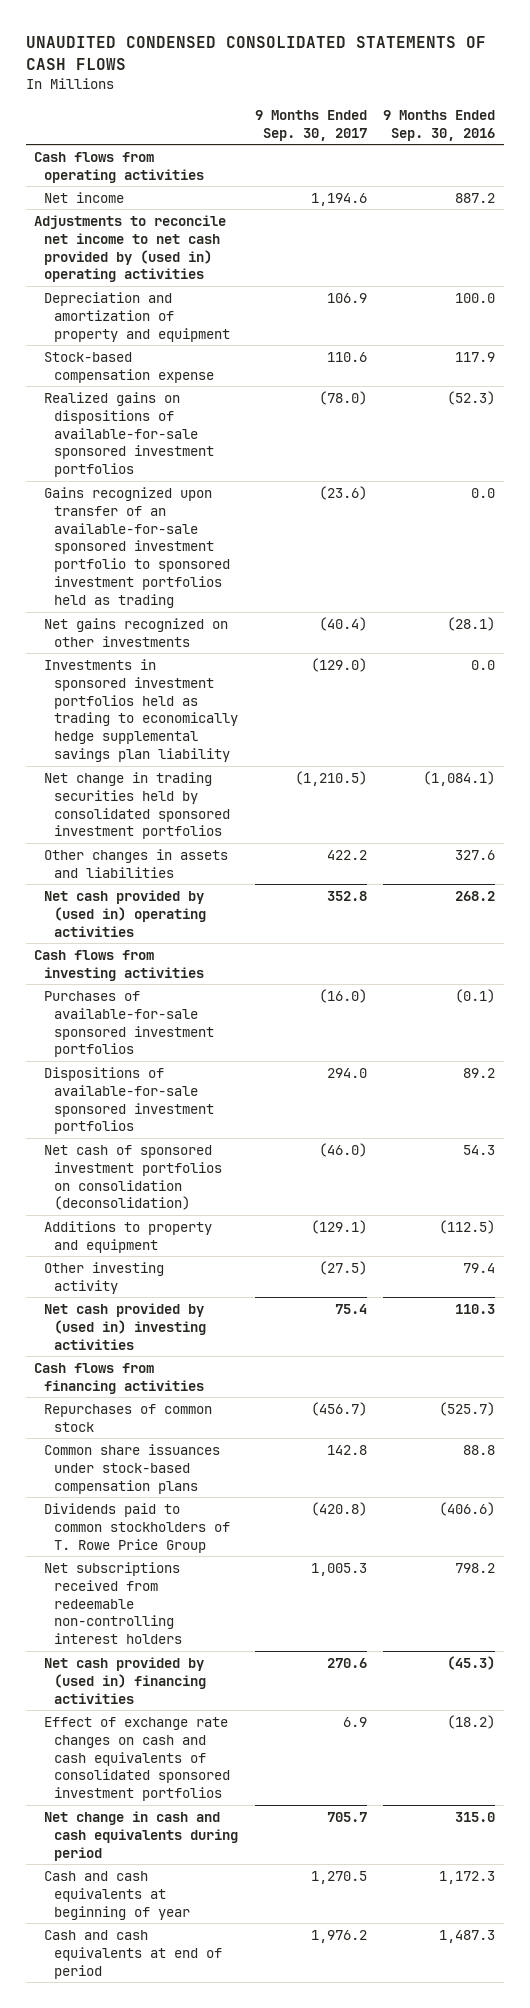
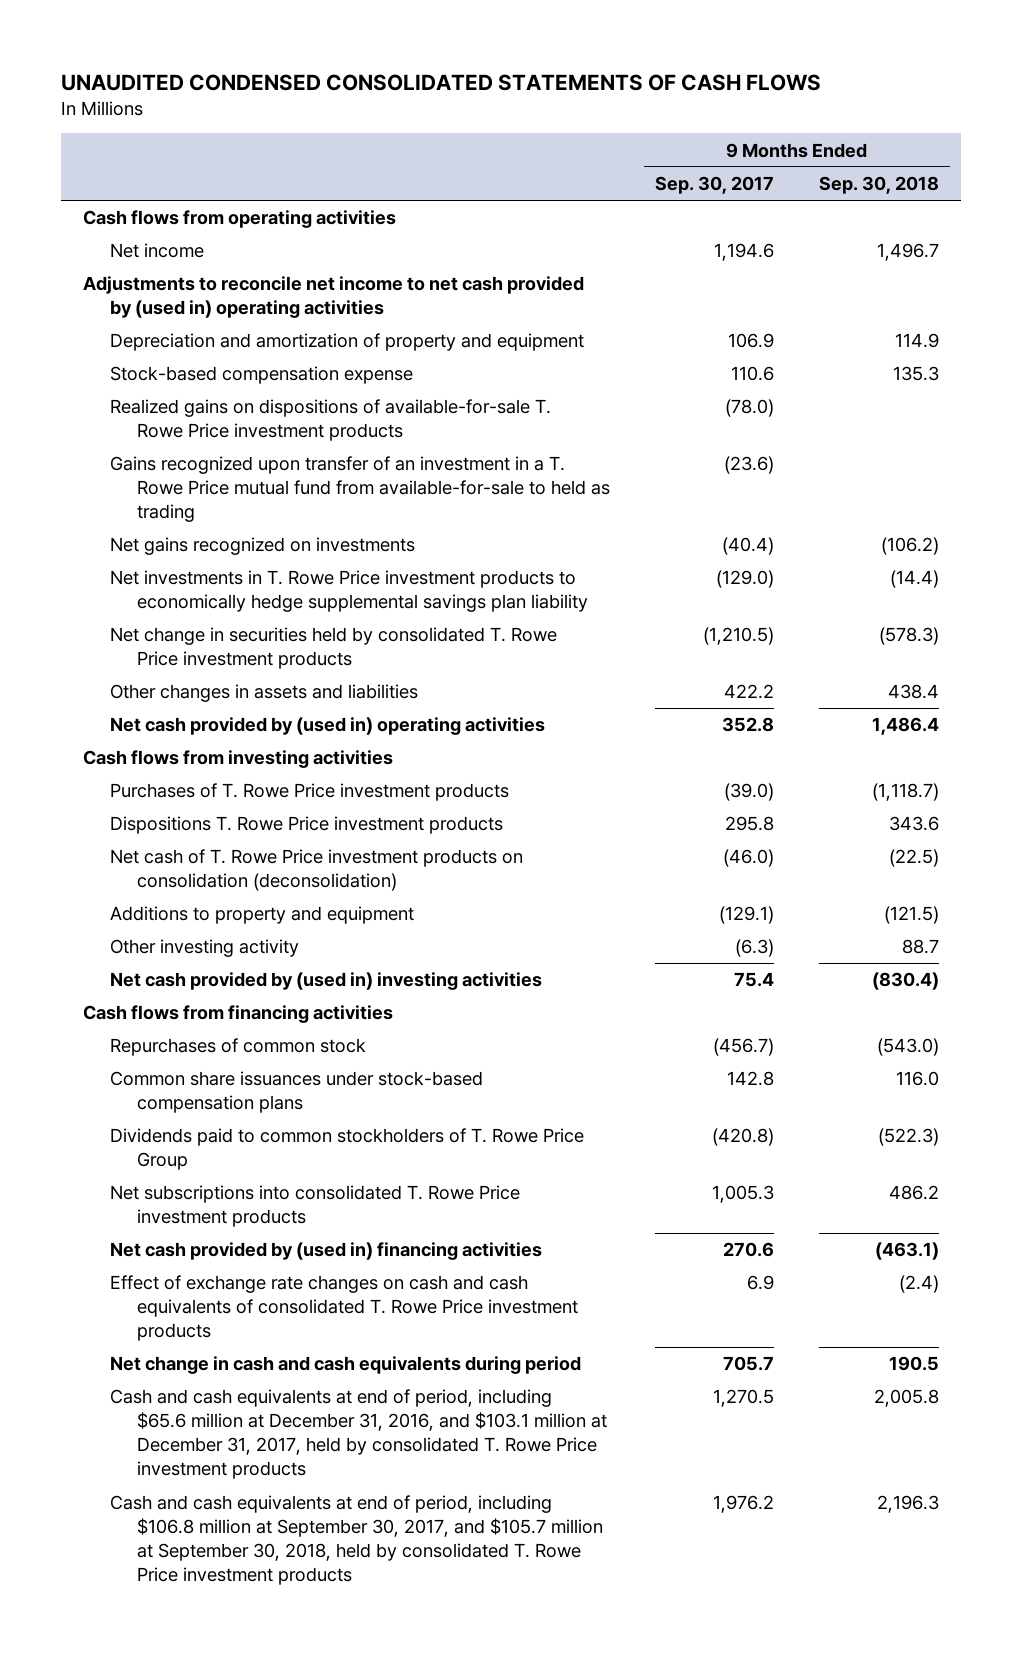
- | 9 Months Ended Sep. 30, 2017 | 9 Months Ended Sep. 30, 2016
+ | 9 Months Ended Sep. 30, 2017 | 9 Months Ended Sep. 30, 2018
- Realized gains on dispositions of available-for-sale sponsored investment portfolios | (78.0) | (52.3)
- Gains recognized upon transfer of an available-for-sale sponsored investment portfolio to sponsored investment portfolios held as trading | (23.6) | 0.0
- Net gains recognized on other investments | (40.4) | (28.1)
- Investments in sponsored investment portfolios held as trading to economically hedge supplemental savings plan liability | (129.0) | 0.0
- Net change in trading securities held by consolidated sponsored investment portfolios | (1,210.5) | (1,084.1)
+ Realized gains on dispositions of available-for-sale T. Rowe Price investment products | (78.0) |
+ Gains recognized upon transfer of an investment in a T. Rowe Price mutual fund from available-for-sale to held as trading | (23.6) |
+ Net gains recognized on investments | (40.4) | (106.2)
+ Net investments in T. Rowe Price investment products to economically hedge supplemental savings plan liability | (129.0) | (14.4)
+ Net change in securities held by consolidated T. Rowe Price investment products | (1,210.5) | (578.3)
- Purchases of available-for-sale sponsored investment portfolios | (16.0) | (0.1)
- Dispositions of available-for-sale sponsored investment portfolios | 294.0 | 89.2
- Net cash of sponsored investment portfolios on consolidation (deconsolidation) | (46.0) | 54.3
+ Purchases of T. Rowe Price investment products | (39.0) | (1,118.7)
+ Dispositions T. Rowe Price investment products | 295.8 | 343.6
+ Net cash of T. Rowe Price investment products on consolidation (deconsolidation) | (46.0) | (22.5)
- Other investing activity | (27.5) | 79.4
+ Other investing activity | (6.3) | 88.7
- Net subscriptions received from redeemable non-controlling interest holders | 1,005.3 | 798.2
+ Net subscriptions into consolidated T. Rowe Price investment products | 1,005.3 | 486.2
- Effect of exchange rate changes on cash and cash equivalents of consolidated sponsored investment portfolios | 6.9 | (18.2)
+ Effect of exchange rate changes on cash and cash equivalents of consolidated T. Rowe Price investment products | 6.9 | (2.4)
- Cash and cash equivalents at beginning of year | 1,270.5 | 1,172.3
- Cash and cash equivalents at end of period | 1,976.2 | 1,487.3
+ Cash and cash equivalents at end of period, including $65.6 million at December 31, 2016, and $103.1 million at December 31, 2017, held by consolidated T. Rowe Price investment products | 1,270.5 | 2,005.8
+ Cash and cash equivalents at end of period, including $106.8 million at September 30, 2017, and $105.7 million at September 30, 2018, held by consolidated T. Rowe Price investment products | 1,976.2 | 2,196.3

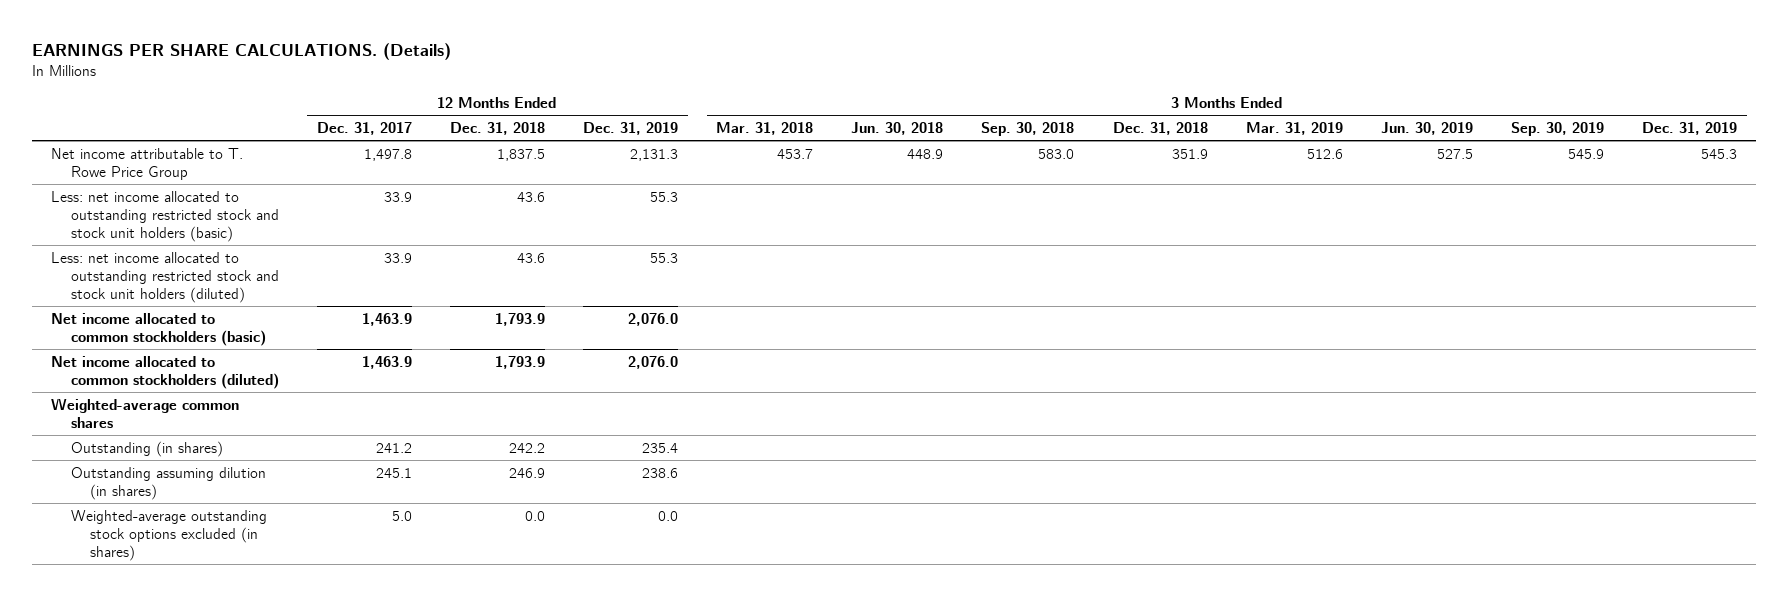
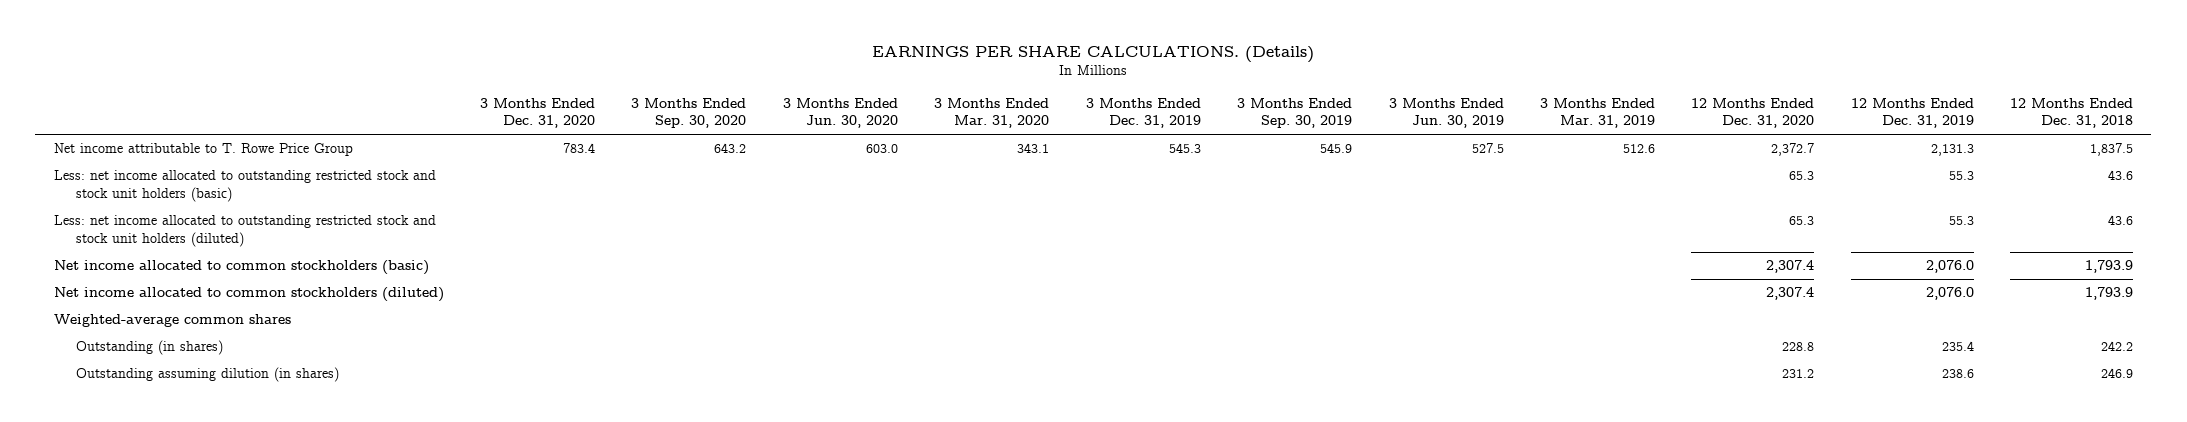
- | 12 Months Ended Dec. 31, 2017 | 12 Months Ended Dec. 31, 2018 | 12 Months Ended Dec. 31, 2019 | 3 Months Ended Mar. 31, 2018 | 3 Months Ended Jun. 30, 2018 | 3 Months Ended Sep. 30, 2018 | 3 Months Ended Dec. 31, 2018 | 3 Months Ended Mar. 31, 2019 | 3 Months Ended Jun. 30, 2019 | 3 Months Ended Sep. 30, 2019 | 3 Months Ended Dec. 31, 2019
+ | 3 Months Ended Dec. 31, 2020 | 3 Months Ended Sep. 30, 2020 | 3 Months Ended Jun. 30, 2020 | 3 Months Ended Mar. 31, 2020 | 3 Months Ended Dec. 31, 2019 | 3 Months Ended Sep. 30, 2019 | 3 Months Ended Jun. 30, 2019 | 3 Months Ended Mar. 31, 2019 | 12 Months Ended Dec. 31, 2020 | 12 Months Ended Dec. 31, 2019 | 12 Months Ended Dec. 31, 2018
- Weighted-average outstanding stock options excluded (in shares) | 5.0 | 0.0 | 0.0 | | | | | | | |

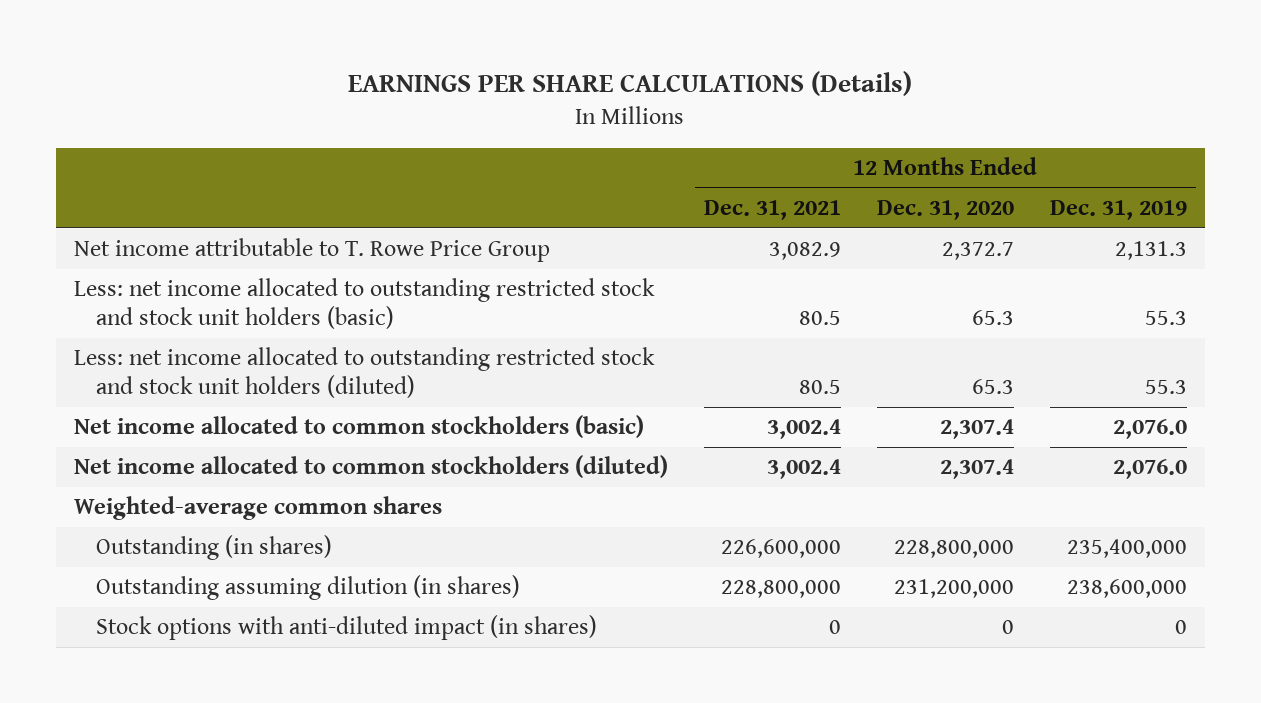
- EARNINGS PER SHARE CALCULATIONS. (Details)
+ EARNINGS PER SHARE CALCULATIONS (Details)
- | 3 Months Ended Dec. 31, 2020 | 3 Months Ended Sep. 30, 2020 | 3 Months Ended Jun. 30, 2020 | 3 Months Ended Mar. 31, 2020 | 3 Months Ended Dec. 31, 2019 | 3 Months Ended Sep. 30, 2019 | 3 Months Ended Jun. 30, 2019 | 3 Months Ended Mar. 31, 2019 | 12 Months Ended Dec. 31, 2020 | 12 Months Ended Dec. 31, 2019 | 12 Months Ended Dec. 31, 2018
+ | 12 Months Ended Dec. 31, 2021 | 12 Months Ended Dec. 31, 2020 | 12 Months Ended Dec. 31, 2019
- Outstanding (in shares) | | | | | | | | | 228.8 | 235.4 | 242.2
- Outstanding assuming dilution (in shares) | | | | | | | | | 231.2 | 238.6 | 246.9
+ Outstanding (in shares) | 226,600,000 | 228,800,000 | 235,400,000
+ Outstanding assuming dilution (in shares) | 228,800,000 | 231,200,000 | 238,600,000
+ Stock options with anti-diluted impact (in shares) | 0 | 0 | 0

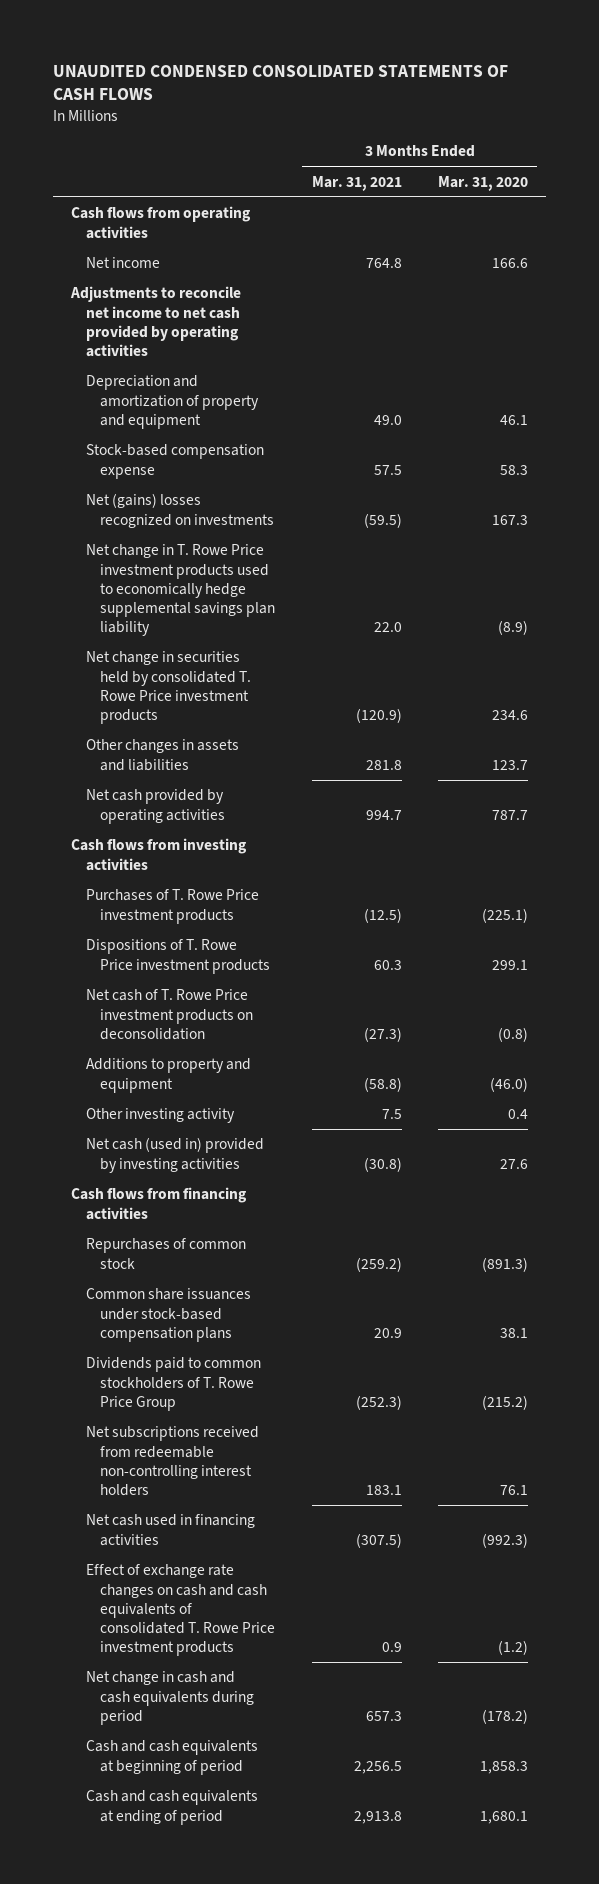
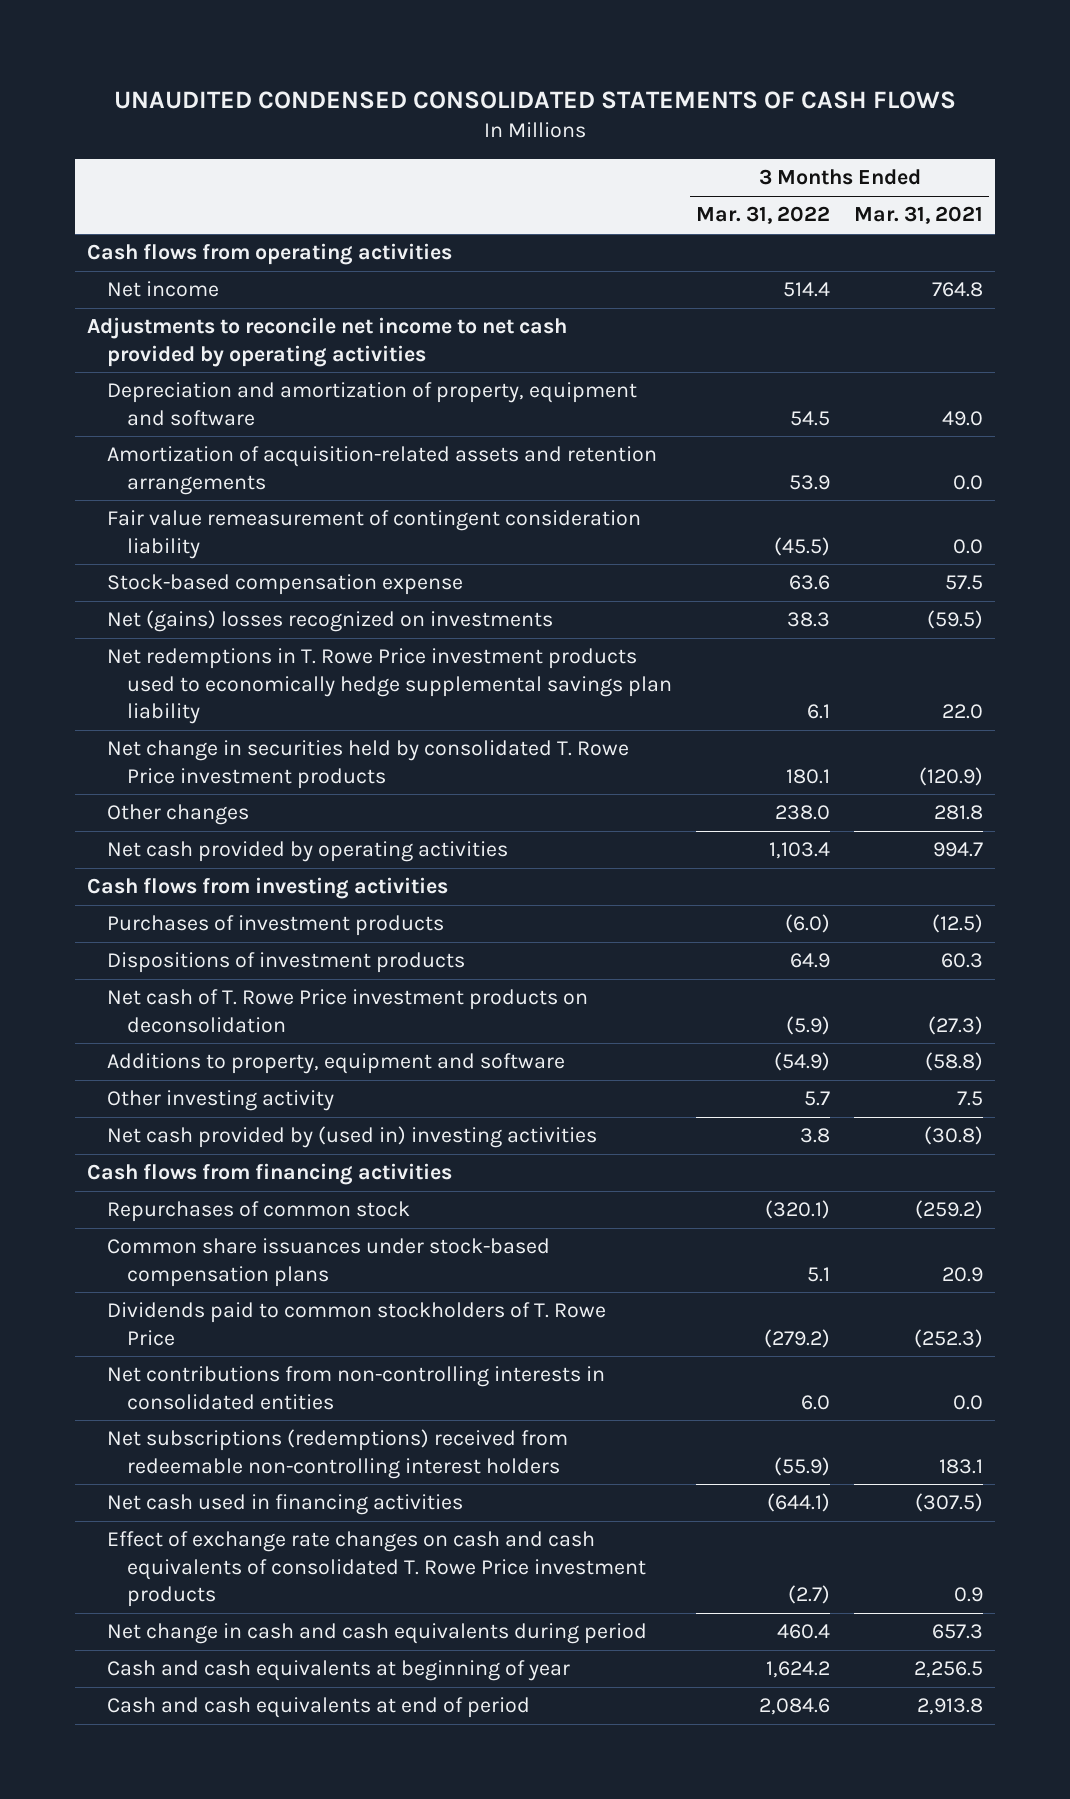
- | 3 Months Ended Mar. 31, 2021 | 3 Months Ended Mar. 31, 2020
+ | 3 Months Ended Mar. 31, 2022 | 3 Months Ended Mar. 31, 2021
- Depreciation and amortization of property and equipment | 49.0 | 46.1
+ Depreciation and amortization of property, equipment and software | 54.5 | 49.0
+ Amortization of acquisition-related assets and retention arrangements | 53.9 | 0.0
+ Fair value remeasurement of contingent consideration liability | (45.5) | 0.0
- Net change in T. Rowe Price investment products used to economically hedge supplemental savings plan liability | 22.0 | (8.9)
+ Net redemptions in T. Rowe Price investment products used to economically hedge supplemental savings plan liability | 6.1 | 22.0
- Other changes in assets and liabilities | 281.8 | 123.7
+ Other changes | 238.0 | 281.8
- Purchases of T. Rowe Price investment products | (12.5) | (225.1)
- Dispositions of T. Rowe Price investment products | 60.3 | 299.1
+ Purchases of investment products | (6.0) | (12.5)
+ Dispositions of investment products | 64.9 | 60.3
- Additions to property and equipment | (58.8) | (46.0)
+ Additions to property, equipment and software | (54.9) | (58.8)
- Net cash (used in) provided by investing activities | (30.8) | 27.6
+ Net cash provided by (used in) investing activities | 3.8 | (30.8)
- Dividends paid to common stockholders of T. Rowe Price Group | (252.3) | (215.2)
- Net subscriptions received from redeemable non-controlling interest holders | 183.1 | 76.1
+ Dividends paid to common stockholders of T. Rowe Price | (279.2) | (252.3)
+ Net contributions from non-controlling interests in consolidated entities | 6.0 | 0.0
+ Net subscriptions (redemptions) received from redeemable non-controlling interest holders | (55.9) | 183.1
- Cash and cash equivalents at beginning of period | 2,256.5 | 1,858.3
- Cash and cash equivalents at ending of period | 2,913.8 | 1,680.1
+ Cash and cash equivalents at beginning of year | 1,624.2 | 2,256.5
+ Cash and cash equivalents at end of period | 2,084.6 | 2,913.8

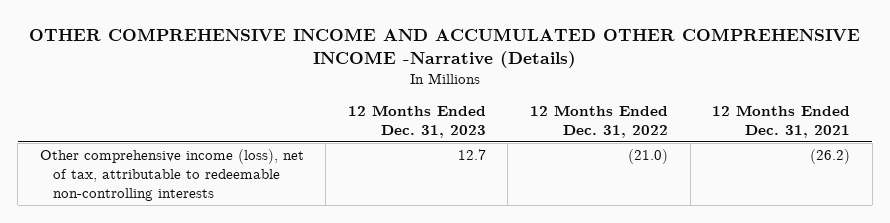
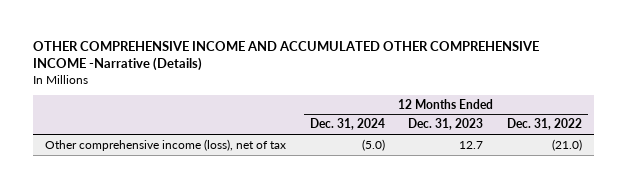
- | 12 Months Ended Dec. 31, 2023 | 12 Months Ended Dec. 31, 2022 | 12 Months Ended Dec. 31, 2021
+ | 12 Months Ended Dec. 31, 2024 | 12 Months Ended Dec. 31, 2023 | 12 Months Ended Dec. 31, 2022
- Other comprehensive income (loss), net of tax, attributable to redeemable non-controlling interests | 12.7 | (21.0) | (26.2)
+ Other comprehensive income (loss), net of tax | (5.0) | 12.7 | (21.0)

